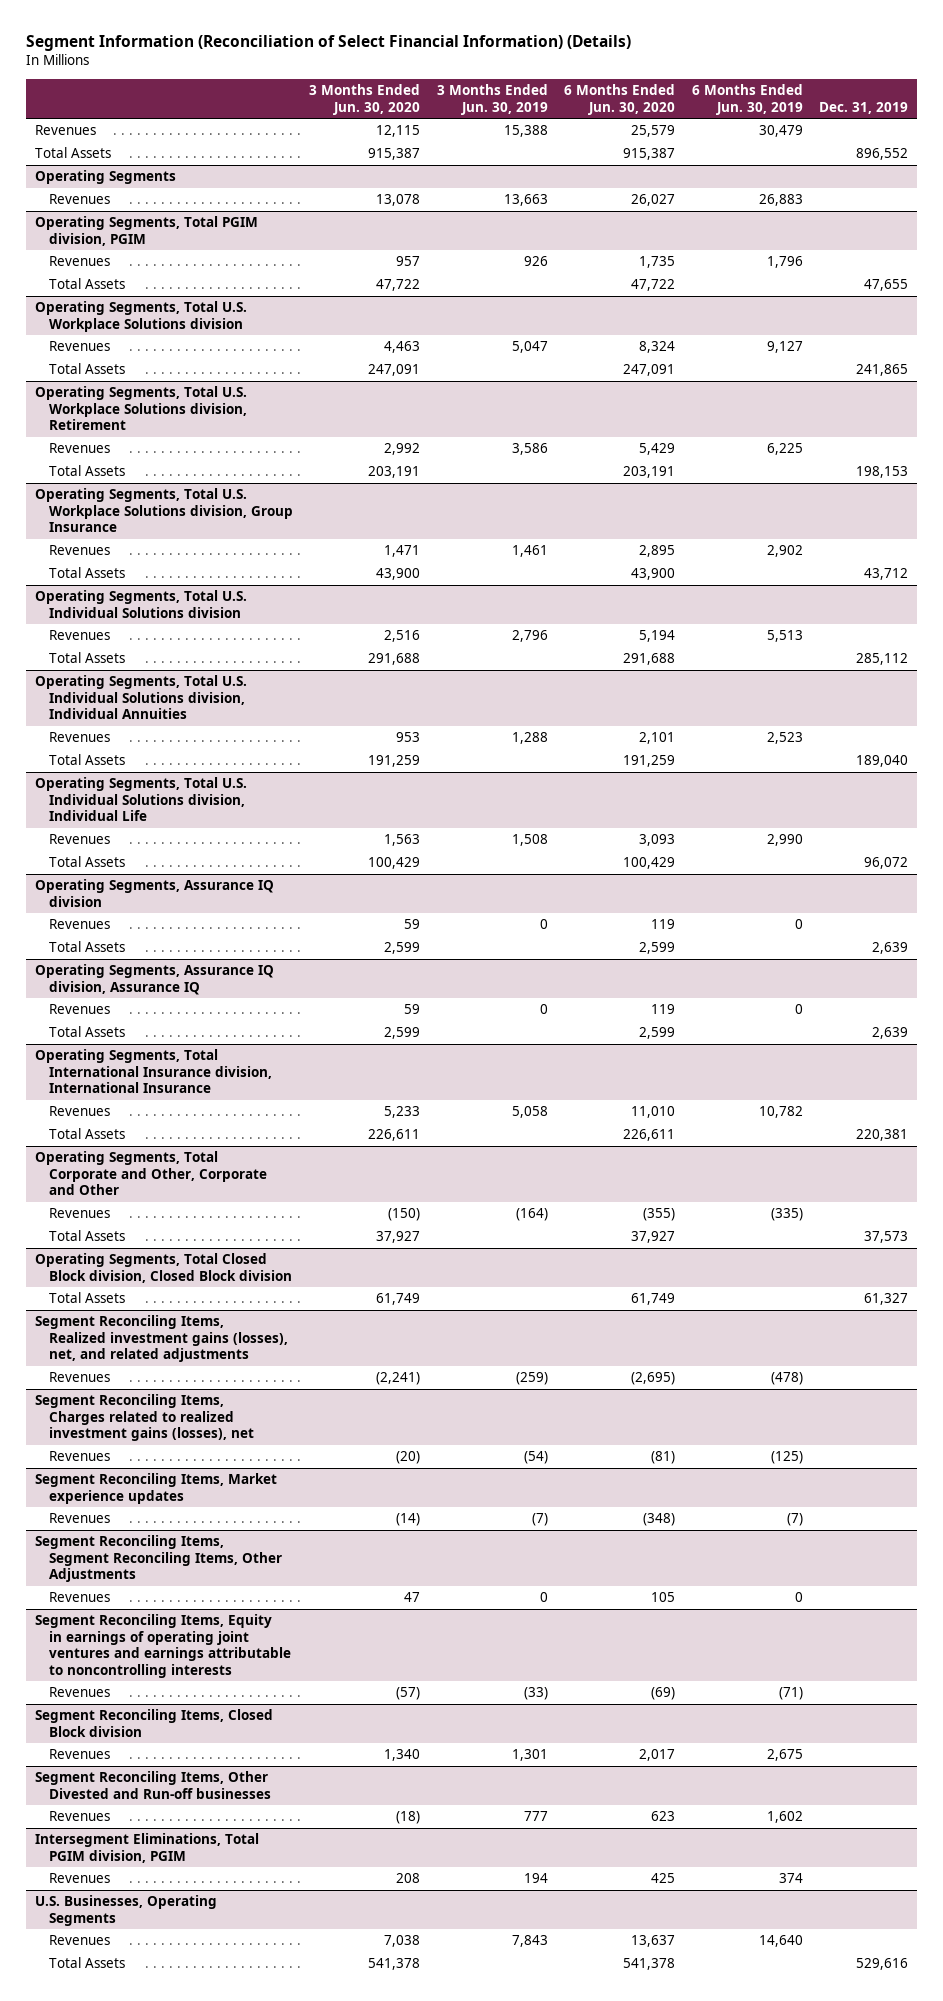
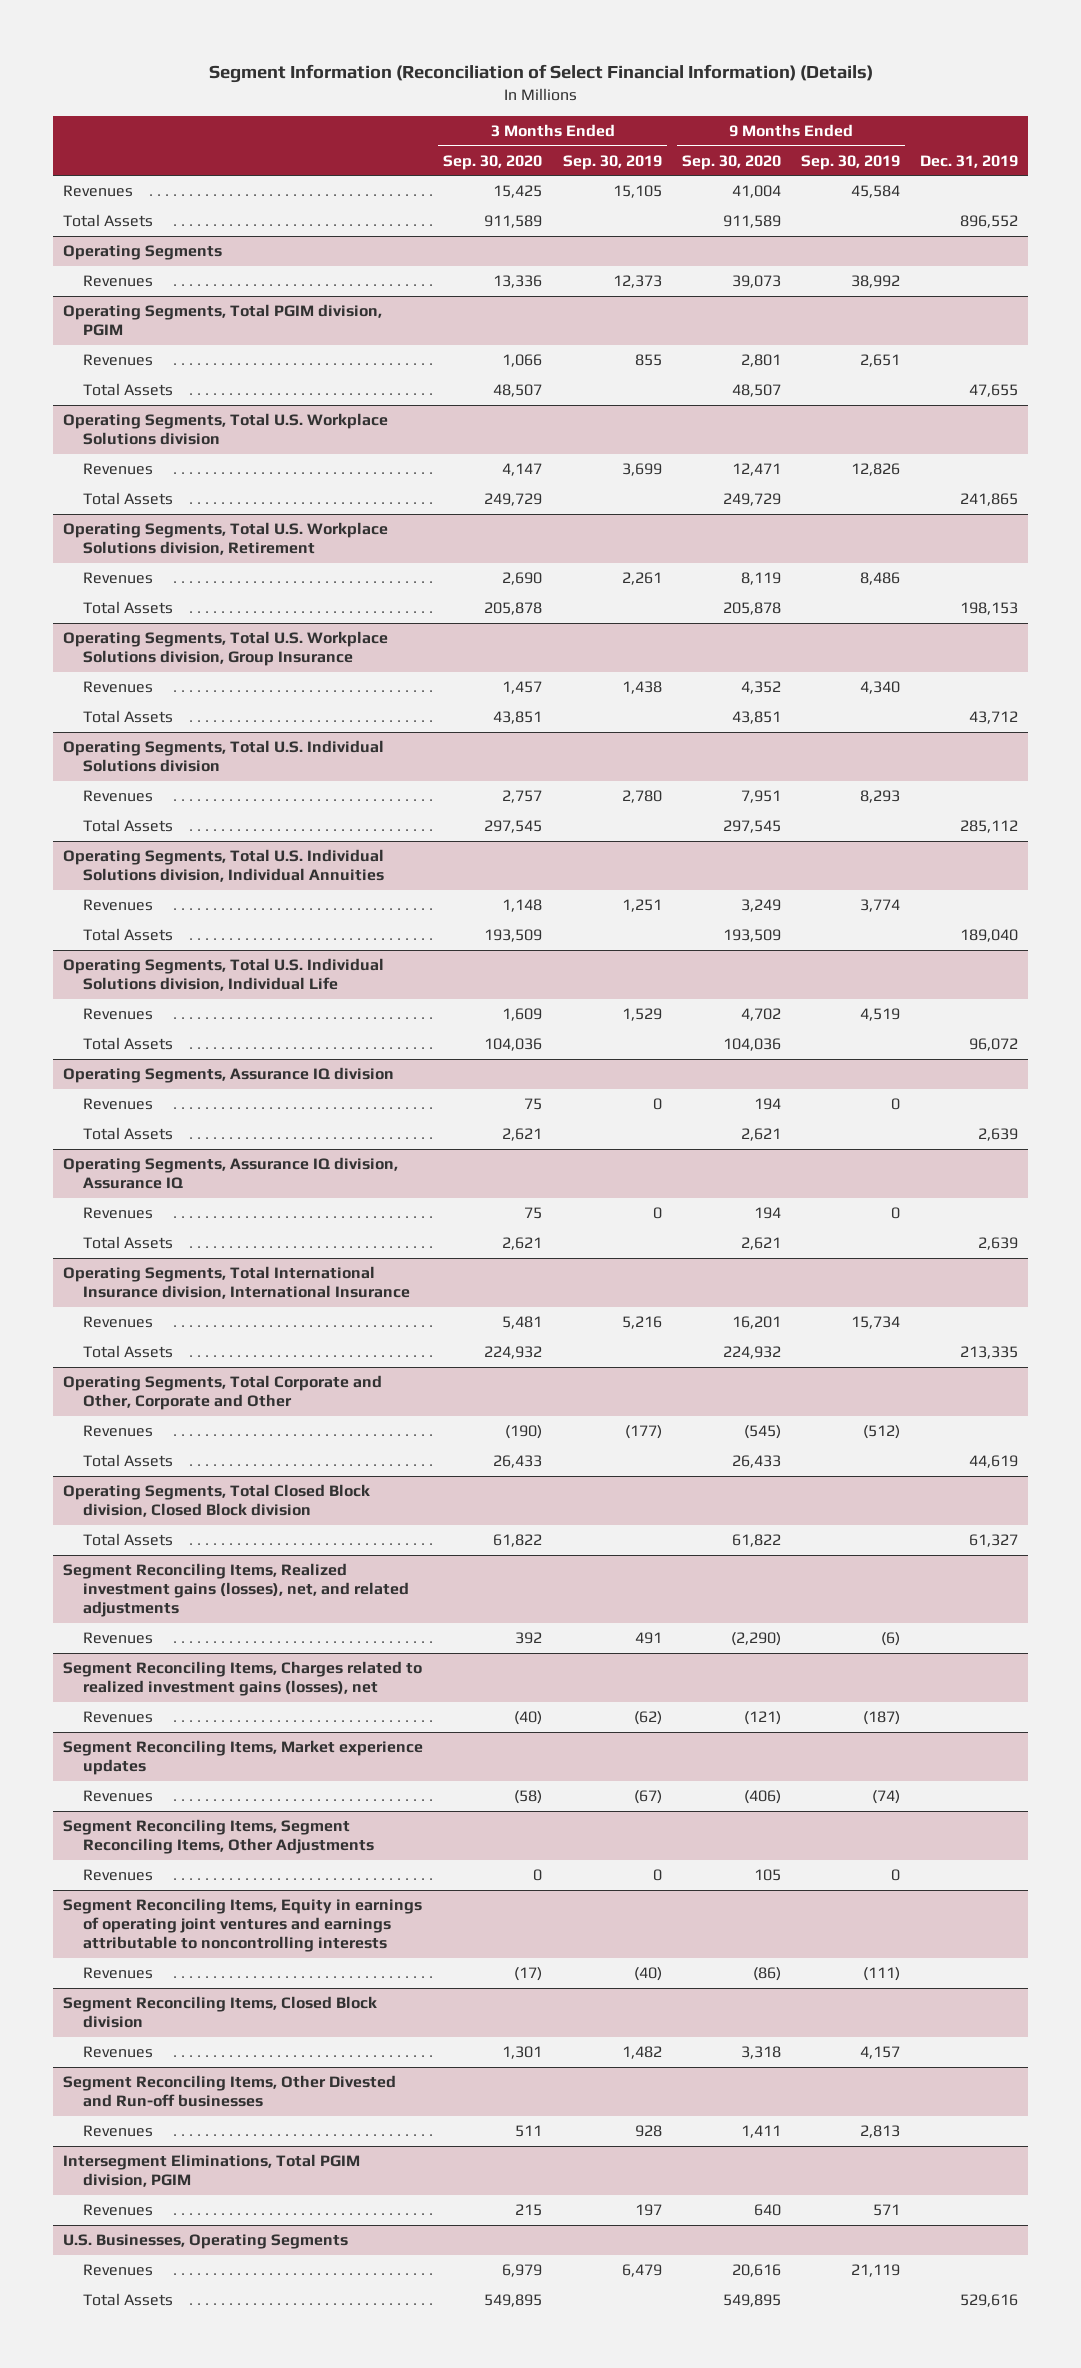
- | 3 Months Ended Jun. 30, 2020 | 3 Months Ended Jun. 30, 2019 | 6 Months Ended Jun. 30, 2020 | 6 Months Ended Jun. 30, 2019 | Dec. 31, 2019
+ | 3 Months Ended Sep. 30, 2020 | 3 Months Ended Sep. 30, 2019 | 9 Months Ended Sep. 30, 2020 | 9 Months Ended Sep. 30, 2019 | Dec. 31, 2019
@ Operating Segments, Total International Insurance division, International Insurance
- Total Assets | 226,611 | | 226,611 | | 220,381
+ Total Assets | 224,932 | | 224,932 | | 213,335
@ Operating Segments, Total Corporate and Other, Corporate and Other
- Total Assets | 37,927 | | 37,927 | | 37,573
+ Total Assets | 26,433 | | 26,433 | | 44,619

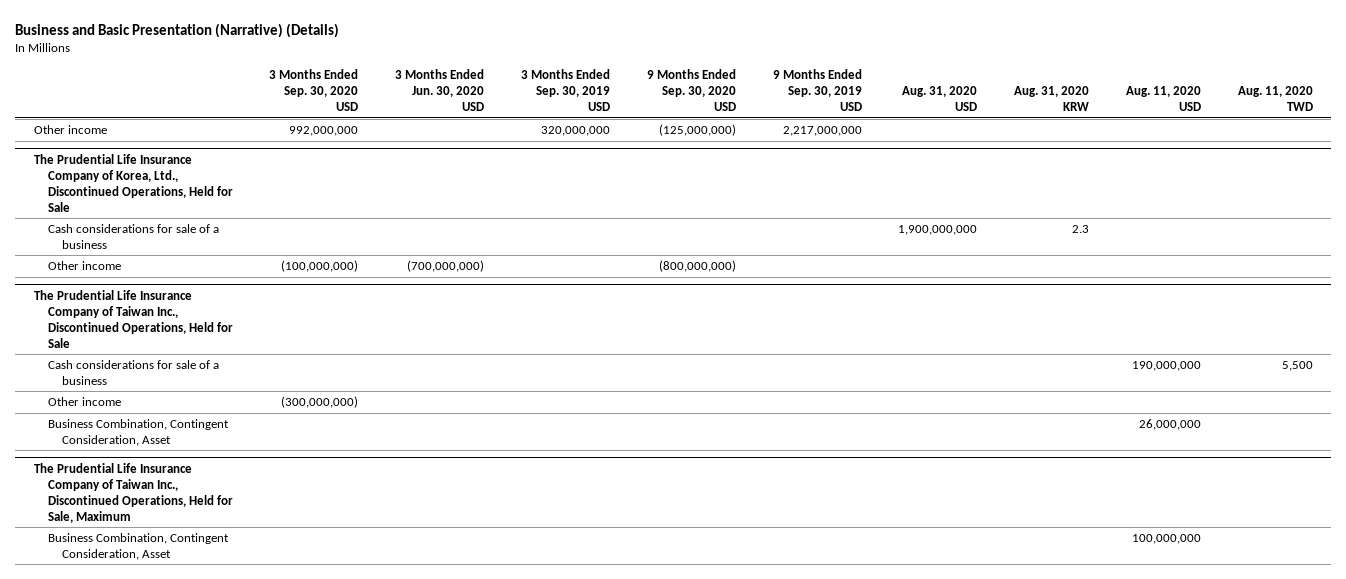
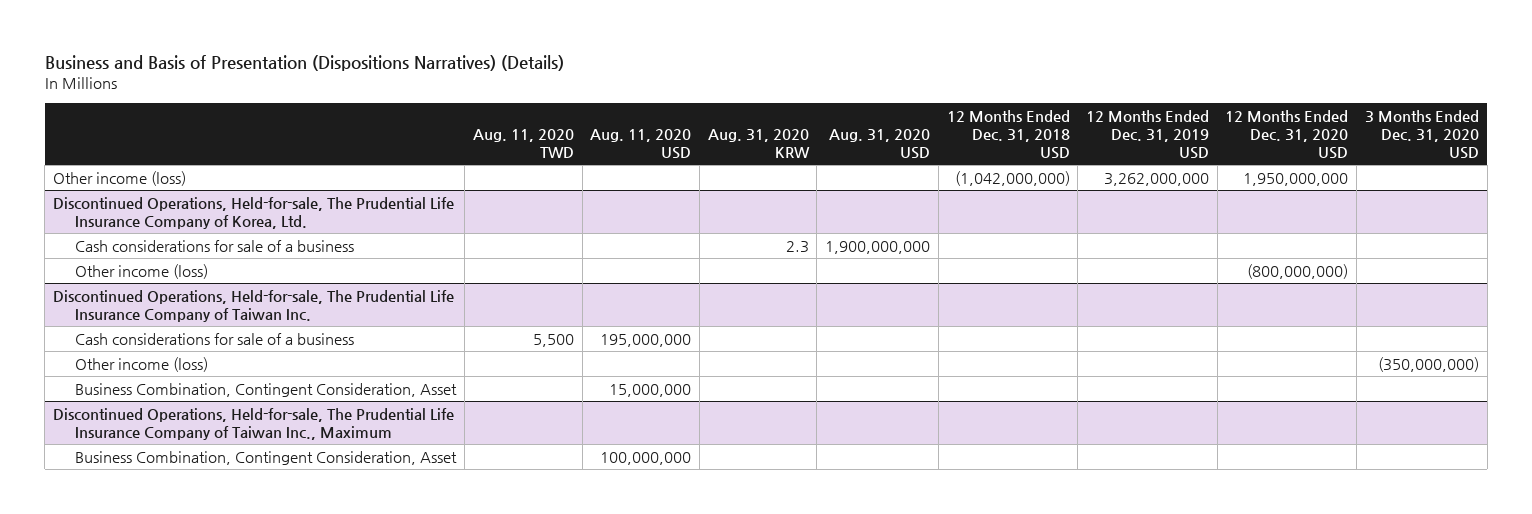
- Business and Basic Presentation (Narrative) (Details)
+ Business and Basis of Presentation (Dispositions Narratives) (Details)
- | 3 Months Ended Sep. 30, 2020 USD | 3 Months Ended Jun. 30, 2020 USD | 3 Months Ended Sep. 30, 2019 USD | 9 Months Ended Sep. 30, 2020 USD | 9 Months Ended Sep. 30, 2019 USD | Aug. 31, 2020 USD | Aug. 31, 2020 KRW | Aug. 11, 2020 USD | Aug. 11, 2020 TWD
+ | Aug. 11, 2020 TWD | Aug. 11, 2020 USD | Aug. 31, 2020 KRW | Aug. 31, 2020 USD | 12 Months Ended Dec. 31, 2018 USD | 12 Months Ended Dec. 31, 2019 USD | 12 Months Ended Dec. 31, 2020 USD | 3 Months Ended Dec. 31, 2020 USD
- Other income | 992,000,000 | | 320,000,000 | (125,000,000) | 2,217,000,000 | | | |
- The Prudential Life Insurance Company of Korea, Ltd., Discontinued Operations, Held for Sale
+ Other income (loss) | | | | | (1,042,000,000) | 3,262,000,000 | 1,950,000,000 |
+ Discontinued Operations, Held-for-sale, The Prudential Life Insurance Company of Korea, Ltd.
- Other income | (100,000,000) | (700,000,000) | | (800,000,000) | | | | |
- The Prudential Life Insurance Company of Taiwan Inc., Discontinued Operations, Held for Sale
- Cash considerations for sale of a business | | | | | | | | 190,000,000 | 5,500
- Other income | (300,000,000) | | | | | | | |
- Business Combination, Contingent Consideration, Asset | | | | | | | | 26,000,000 |
- The Prudential Life Insurance Company of Taiwan Inc., Discontinued Operations, Held for Sale, Maximum
+ Other income (loss) | | | | | | | (800,000,000) |
+ Discontinued Operations, Held-for-sale, The Prudential Life Insurance Company of Taiwan Inc.
+ Cash considerations for sale of a business | 5,500 | 195,000,000 | | | | | |
+ Other income (loss) | | | | | | | | (350,000,000)
+ Business Combination, Contingent Consideration, Asset | | 15,000,000 | | | | | |
+ Discontinued Operations, Held-for-sale, The Prudential Life Insurance Company of Taiwan Inc., Maximum

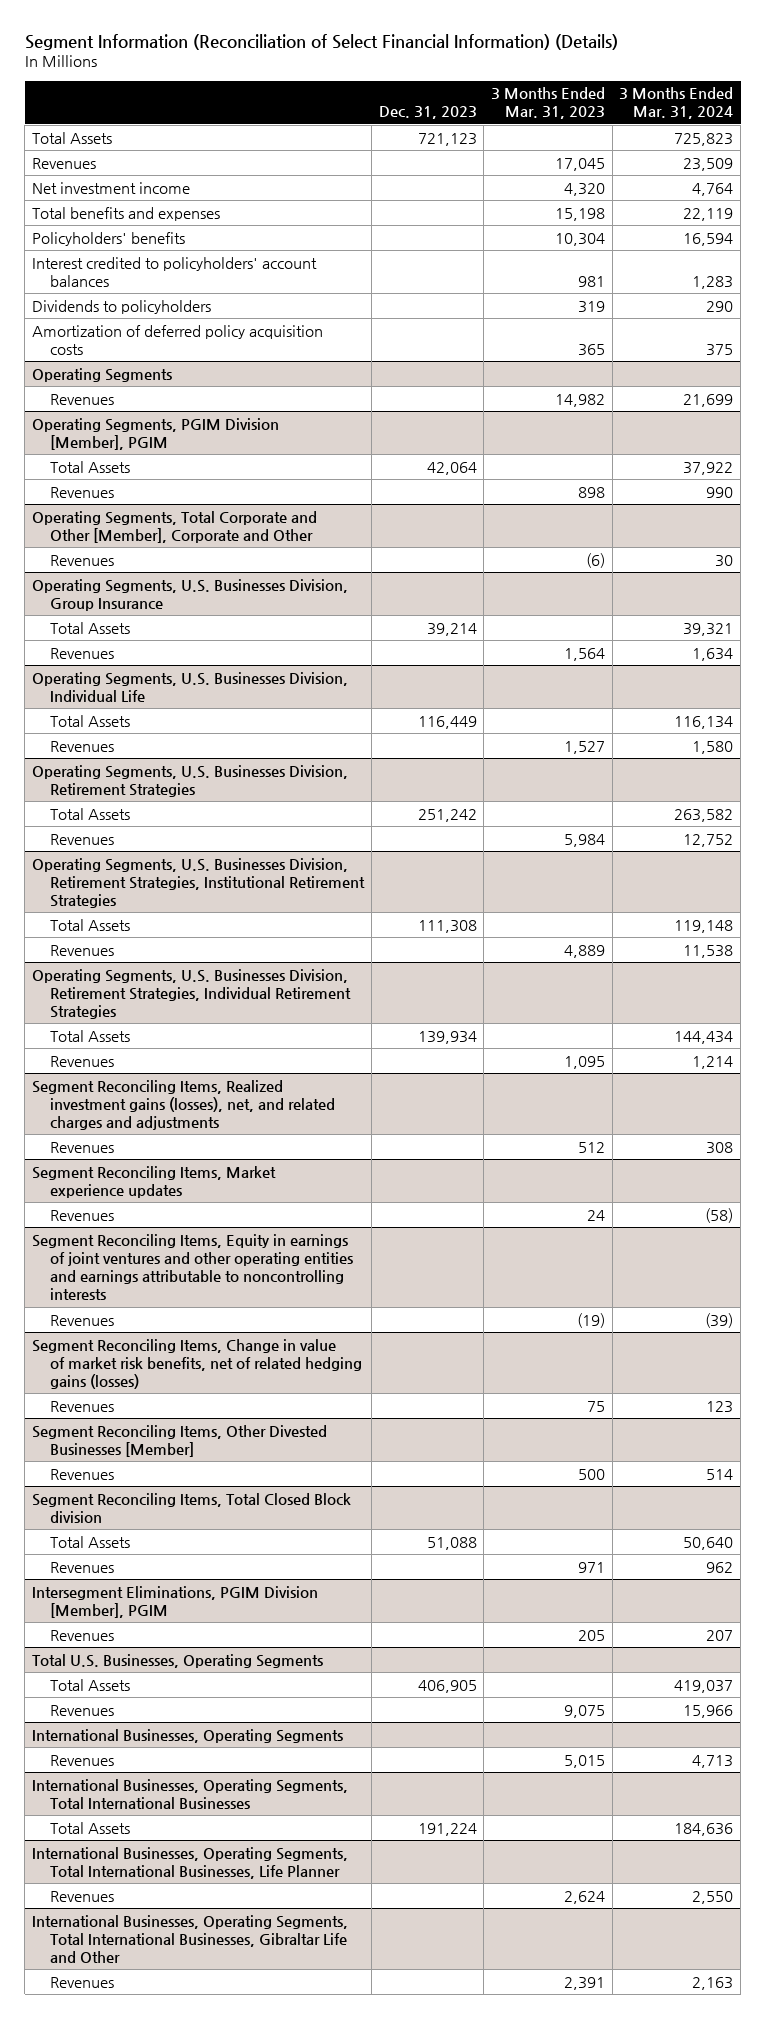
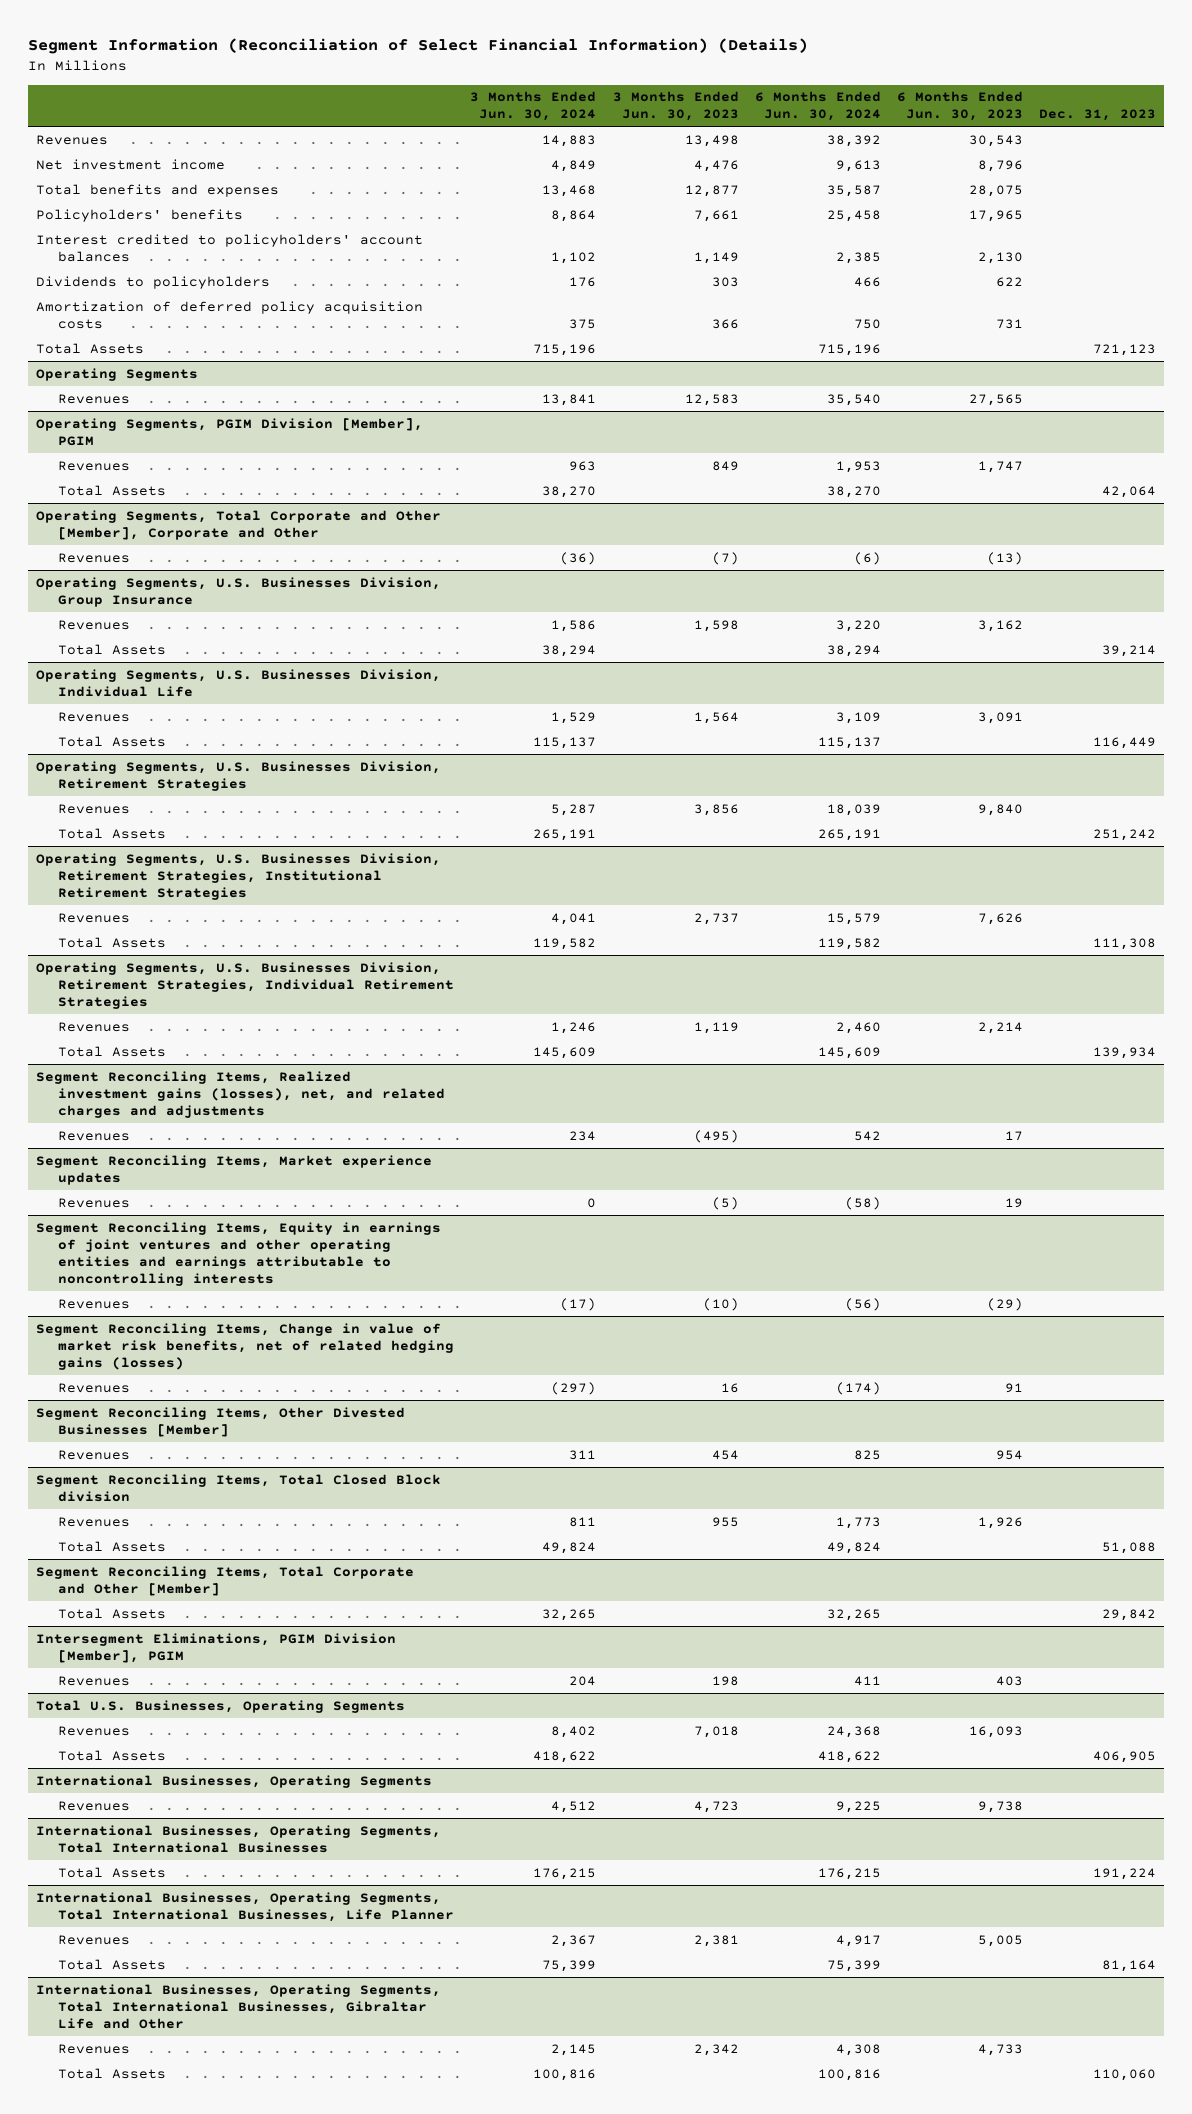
- | Dec. 31, 2023 | 3 Months Ended Mar. 31, 2023 | 3 Months Ended Mar. 31, 2024
+ | 3 Months Ended Jun. 30, 2024 | 3 Months Ended Jun. 30, 2023 | 6 Months Ended Jun. 30, 2024 | 6 Months Ended Jun. 30, 2023 | Dec. 31, 2023
moved down: Total Assets | 715,196 | | 715,196 | | 721,123
@ Operating Segments, PGIM Division [Member], PGIM
moved down: Total Assets | 38,270 | | 38,270 | | 42,064
@ Operating Segments, U.S. Businesses Division, Group Insurance
moved down: Total Assets | 38,294 | | 38,294 | | 39,214
@ Operating Segments, U.S. Businesses Division, Individual Life
moved down: Total Assets | 115,137 | | 115,137 | | 116,449
@ Operating Segments, U.S. Businesses Division, Retirement Strategies
moved down: Total Assets | 265,191 | | 265,191 | | 251,242
@ Operating Segments, U.S. Businesses Division, Retirement Strategies, Institutional Retirement Strategies
moved down: Total Assets | 119,582 | | 119,582 | | 111,308
@ Operating Segments, U.S. Businesses Division, Retirement Strategies, Individual Retirement Strategies
moved down: Total Assets | 145,609 | | 145,609 | | 139,934
@ Segment Reconciling Items, Total Closed Block division
moved down: Total Assets | 49,824 | | 49,824 | | 51,088
+ Segment Reconciling Items, Total Corporate and Other [Member]
+ Total Assets | 32,265 | | 32,265 | | 29,842
@ Total U.S. Businesses, Operating Segments
moved down: Total Assets | 418,622 | | 418,622 | | 406,905
@ International Businesses, Operating Segments, Total International Businesses, Life Planner
+ Total Assets | 75,399 | | 75,399 | | 81,164
@ International Businesses, Operating Segments, Total International Businesses, Gibraltar Life and Other
+ Total Assets | 100,816 | | 100,816 | | 110,060

